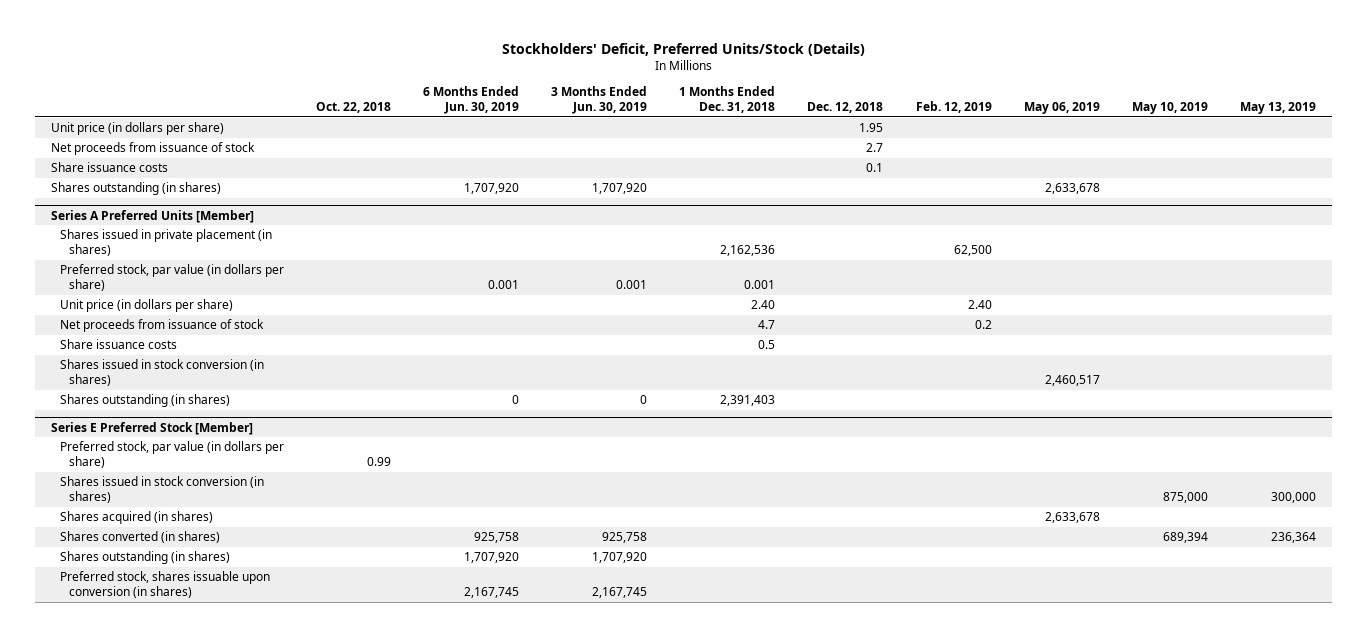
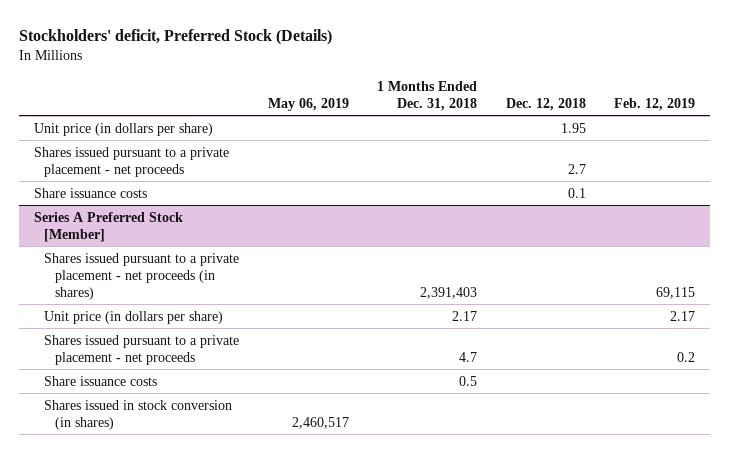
- Stockholders' Deficit, Preferred Units/Stock (Details)
+ Stockholders' deficit, Preferred Stock (Details)
- | Oct. 22, 2018 | 6 Months Ended Jun. 30, 2019 | 3 Months Ended Jun. 30, 2019 | 1 Months Ended Dec. 31, 2018 | Dec. 12, 2018 | Feb. 12, 2019 | May 06, 2019 | May 10, 2019 | May 13, 2019
+ | May 06, 2019 | 1 Months Ended Dec. 31, 2018 | Dec. 12, 2018 | Feb. 12, 2019
- Net proceeds from issuance of stock | | | | | 2.7 | | | |
+ Shares issued pursuant to a private placement - net proceeds | | | 2.7 |
- Shares outstanding (in shares) | | 1,707,920 | 1,707,920 | | | | 2,633,678 | |
- Series A Preferred Units [Member]
- Shares issued in private placement (in shares) | | | | 2,162,536 | | 62,500 | | |
- Preferred stock, par value (in dollars per share) | | 0.001 | 0.001 | 0.001 | | | | |
- Unit price (in dollars per share) | | | | 2.40 | | 2.40 | | |
- Net proceeds from issuance of stock | | | | 4.7 | | 0.2 | | |
+ Series A Preferred Stock [Member]
+ Shares issued pursuant to a private placement - net proceeds (in shares) | | 2,391,403 | | 69,115
+ Unit price (in dollars per share) | | 2.17 | | 2.17
+ Shares issued pursuant to a private placement - net proceeds | | 4.7 | | 0.2
- Shares outstanding (in shares) | | 0 | 0 | 2,391,403 | | | | |
- Series E Preferred Stock [Member]
- Preferred stock, par value (in dollars per share) | 0.99 | | | | | | | |
- Shares issued in stock conversion (in shares) | | | | | | | | 875,000 | 300,000
- Shares acquired (in shares) | | | | | | | 2,633,678 | |
- Shares converted (in shares) | | 925,758 | 925,758 | | | | | 689,394 | 236,364
- Shares outstanding (in shares) | | 1,707,920 | 1,707,920 | | | | | |
- Preferred stock, shares issuable upon conversion (in shares) | | 2,167,745 | 2,167,745 | | | | | |

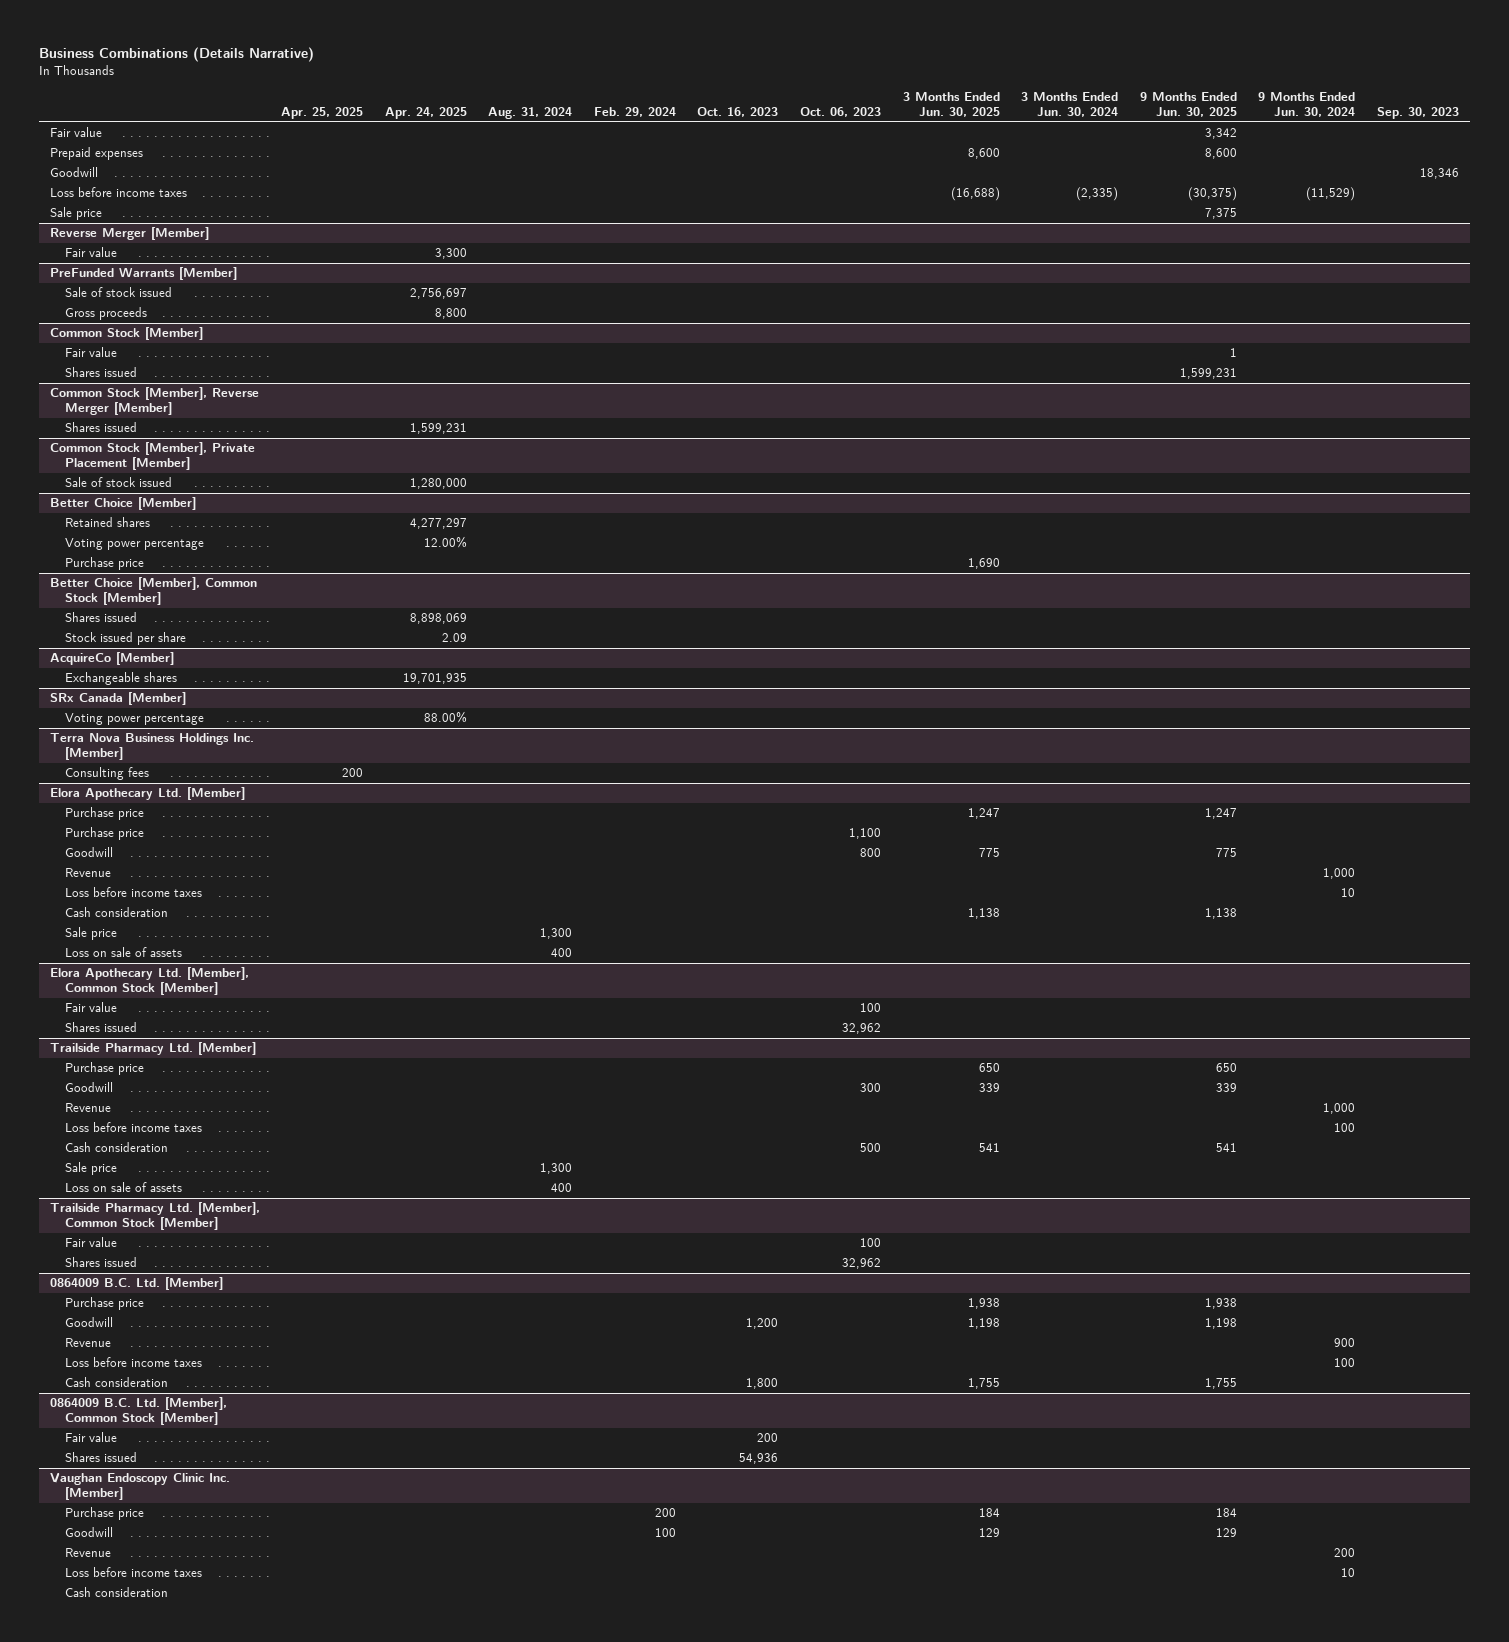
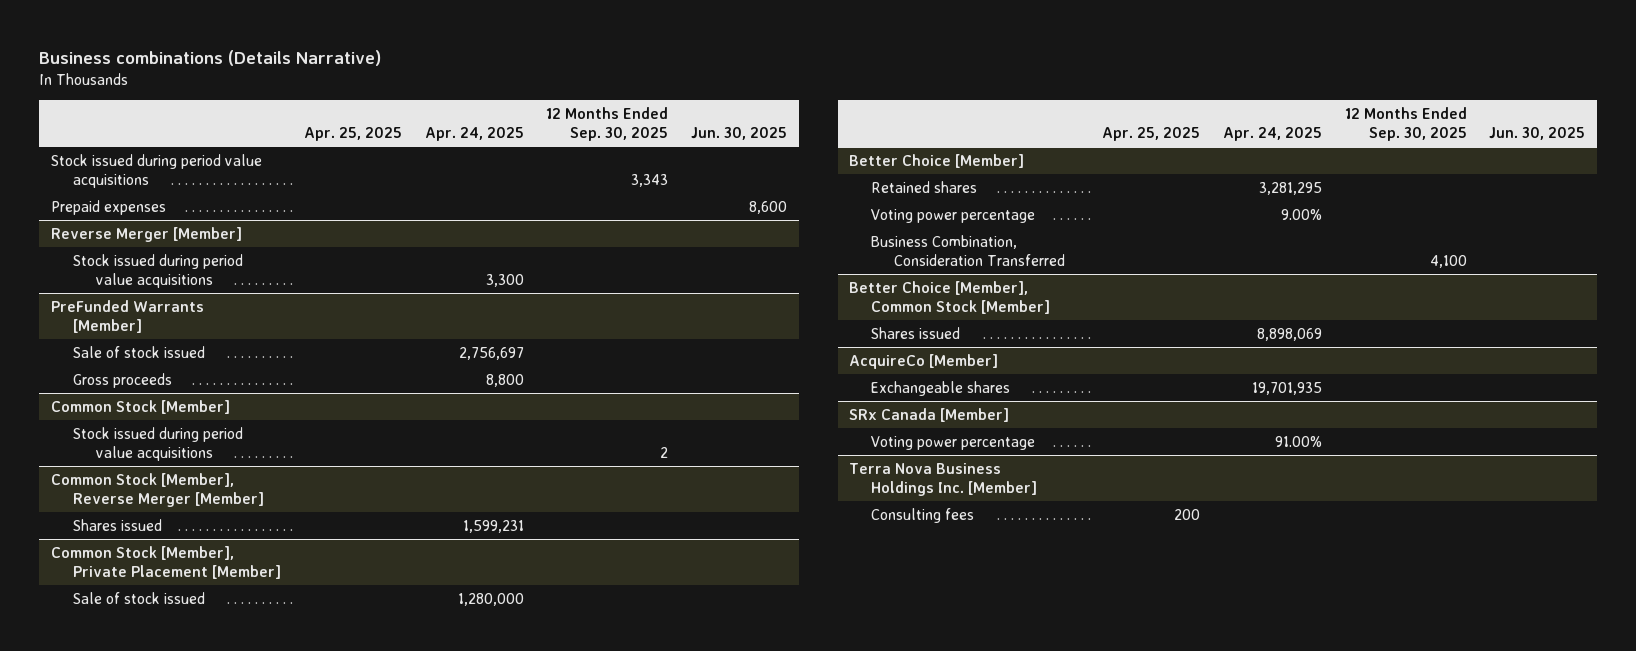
- Business Combinations (Details Narrative)
+ Business combinations (Details Narrative)
- | Apr. 25, 2025 | Apr. 24, 2025 | Aug. 31, 2024 | Feb. 29, 2024 | Oct. 16, 2023 | Oct. 06, 2023 | 3 Months Ended Jun. 30, 2025 | 3 Months Ended Jun. 30, 2024 | 9 Months Ended Jun. 30, 2025 | 9 Months Ended Jun. 30, 2024 | Sep. 30, 2023
+ | Apr. 25, 2025 | Apr. 24, 2025 | 12 Months Ended Sep. 30, 2025 | Jun. 30, 2025
- Fair value | | | | | | | | | 3,342 | |
+ Stock issued during period value acquisitions | | | 3,343 |
- Goodwill | | | | | | | | | | | 18,346
- Loss before income taxes | | | | | | | (16,688) | (2,335) | (30,375) | (11,529) |
- Sale price | | | | | | | | | 7,375 | |
@ Reverse Merger [Member]
- Fair value | | 3,300 | | | | | | | | |
+ Stock issued during period value acquisitions | | 3,300 | |
@ Common Stock [Member]
- Fair value | | | | | | | | | 1 | |
- Shares issued | | | | | | | | | 1,599,231 | |
+ Stock issued during period value acquisitions | | | 2 |
@ Better Choice [Member]
- Retained shares | | 4,277,297 | | | | | | | | |
- Voting power percentage | | 12.00% | | | | | | | | |
- Purchase price | | | | | | | 1,690 | | | |
+ Retained shares | | 3,281,295 | |
+ Voting power percentage | | 9.00% | |
+ Business Combination, Consideration Transferred | | | 4,100 |
@ Better Choice [Member], Common Stock [Member]
- Stock issued per share | | 2.09 | | | | | | | | |
@ SRx Canada [Member]
- Voting power percentage | | 88.00% | | | | | | | | |
+ Voting power percentage | | 91.00% | |
- Elora Apothecary Ltd. [Member]
- Purchase price | | | | | | | 1,247 | | 1,247 | |
- Purchase price | | | | | | 1,100 | | | | |
- Goodwill | | | | | | 800 | 775 | | 775 | |
- Revenue | | | | | | | | | | 1,000 |
- Loss before income taxes | | | | | | | | | | 10 |
- Cash consideration | | | | | | | 1,138 | | 1,138 | |
- Sale price | | | 1,300 | | | | | | | |
- Loss on sale of assets | | | 400 | | | | | | | |
- Elora Apothecary Ltd. [Member], Common Stock [Member]
- Fair value | | | | | | 100 | | | | |
- Shares issued | | | | | | 32,962 | | | | |
- Trailside Pharmacy Ltd. [Member]
- Purchase price | | | | | | | 650 | | 650 | |
- Goodwill | | | | | | 300 | 339 | | 339 | |
- Revenue | | | | | | | | | | 1,000 |
- Loss before income taxes | | | | | | | | | | 100 |
- Cash consideration | | | | | | 500 | 541 | | 541 | |
- Sale price | | | 1,300 | | | | | | | |
- Loss on sale of assets | | | 400 | | | | | | | |
- Trailside Pharmacy Ltd. [Member], Common Stock [Member]
- Fair value | | | | | | 100 | | | | |
- Shares issued | | | | | | 32,962 | | | | |
- 0864009 B.C. Ltd. [Member]
- Purchase price | | | | | | | 1,938 | | 1,938 | |
- Goodwill | | | | | 1,200 | | 1,198 | | 1,198 | |
- Revenue | | | | | | | | | | 900 |
- Loss before income taxes | | | | | | | | | | 100 |
- Cash consideration | | | | | 1,800 | | 1,755 | | 1,755 | |
- 0864009 B.C. Ltd. [Member], Common Stock [Member]
- Fair value | | | | | 200 | | | | | |
- Shares issued | | | | | 54,936 | | | | | |
- Vaughan Endoscopy Clinic Inc. [Member]
- Purchase price | | | | 200 | | | 184 | | 184 | |
- Goodwill | | | | 100 | | | 129 | | 129 | |
- Revenue | | | | | | | | | | 200 |
- Loss before income taxes | | | | | | | | | | 10 |
- Cash consideration

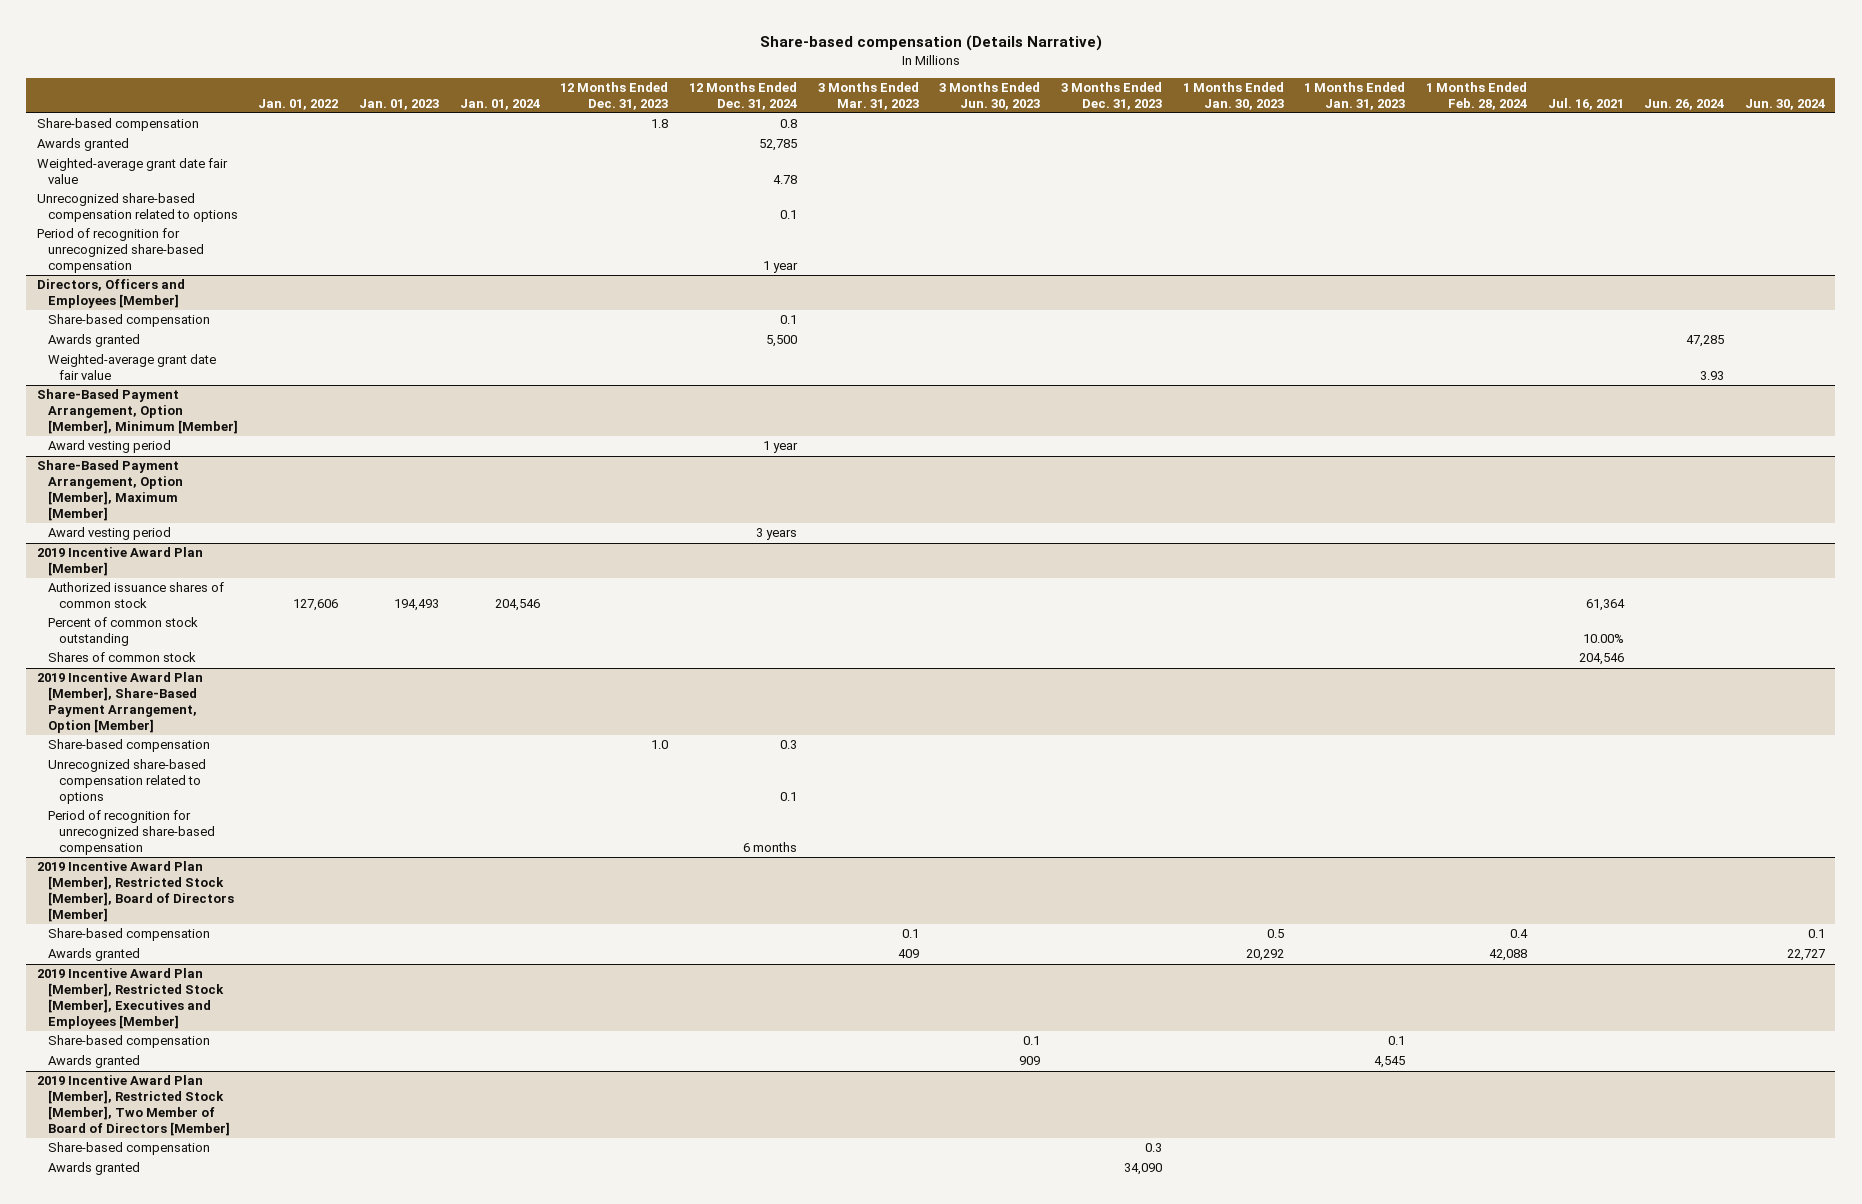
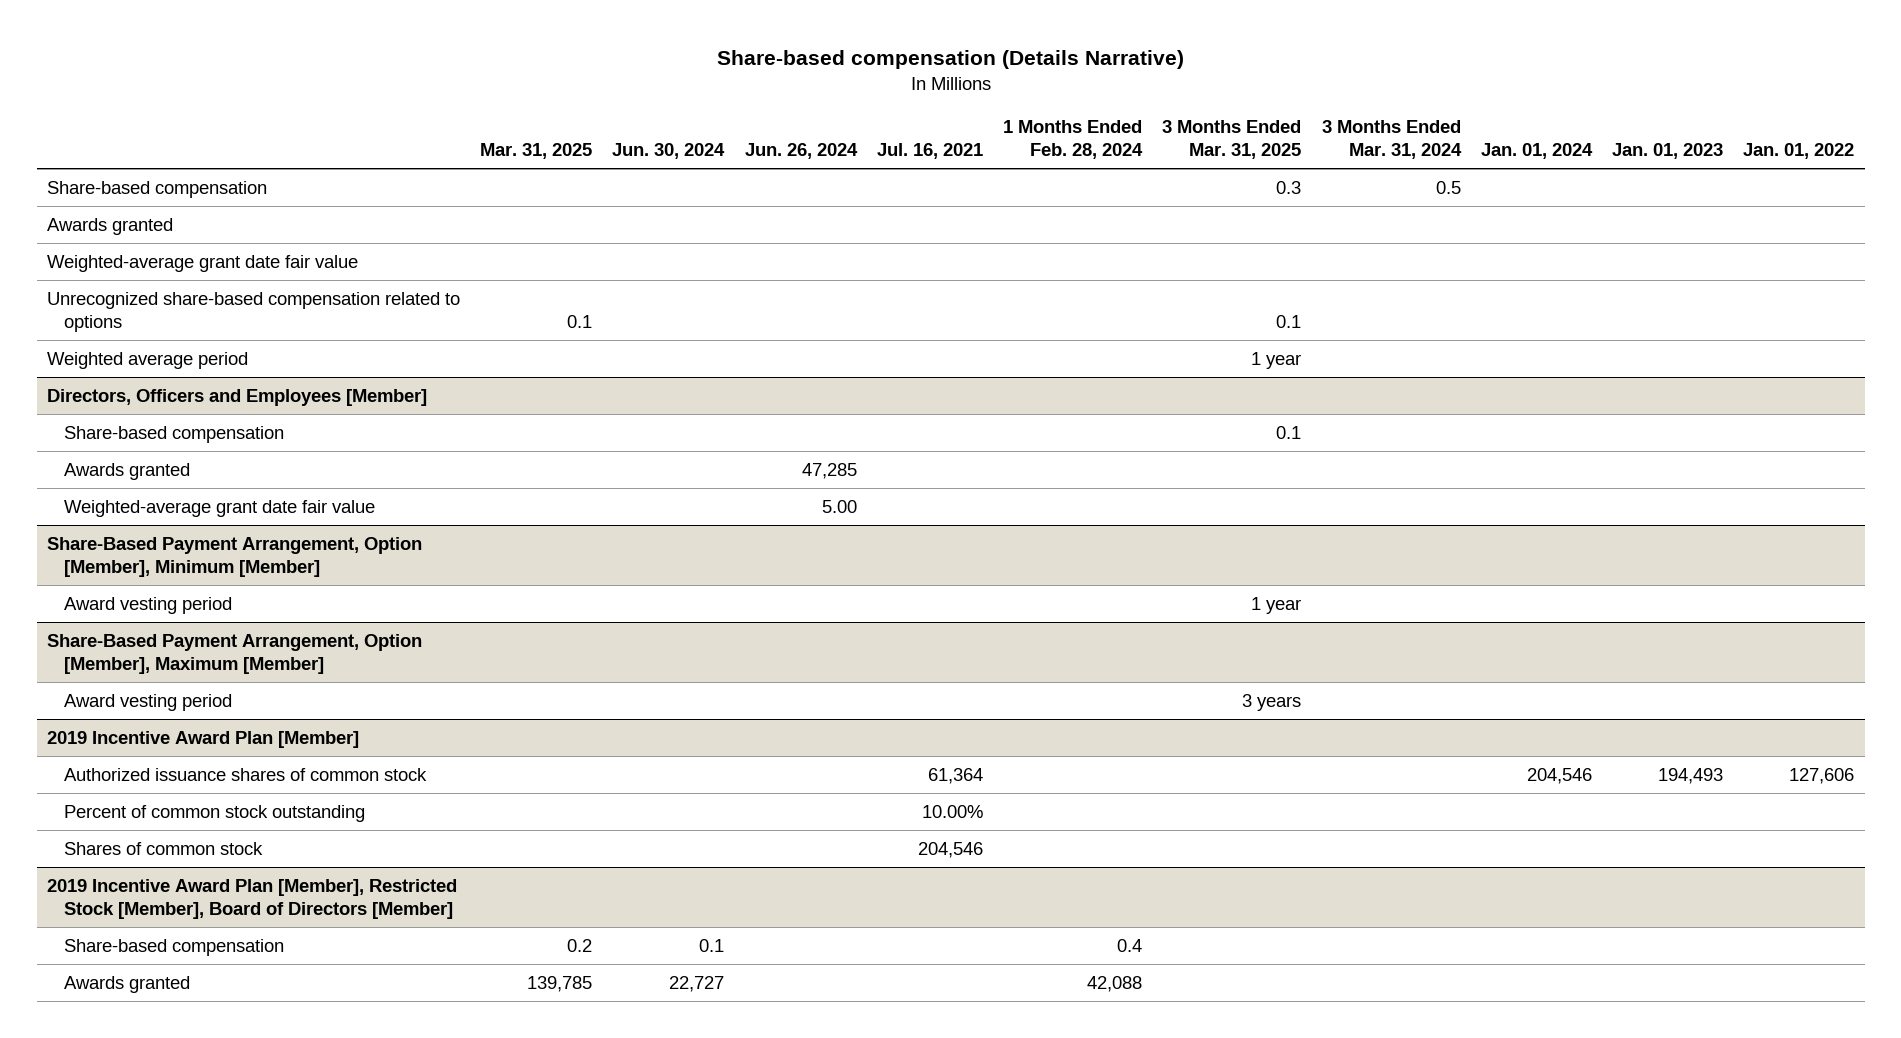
- | Jan. 01, 2022 | Jan. 01, 2023 | Jan. 01, 2024 | 12 Months Ended Dec. 31, 2023 | 12 Months Ended Dec. 31, 2024 | 3 Months Ended Mar. 31, 2023 | 3 Months Ended Jun. 30, 2023 | 3 Months Ended Dec. 31, 2023 | 1 Months Ended Jan. 30, 2023 | 1 Months Ended Jan. 31, 2023 | 1 Months Ended Feb. 28, 2024 | Jul. 16, 2021 | Jun. 26, 2024 | Jun. 30, 2024
+ | Mar. 31, 2025 | Jun. 30, 2024 | Jun. 26, 2024 | Jul. 16, 2021 | 1 Months Ended Feb. 28, 2024 | 3 Months Ended Mar. 31, 2025 | 3 Months Ended Mar. 31, 2024 | Jan. 01, 2024 | Jan. 01, 2023 | Jan. 01, 2022
- Period of recognition for unrecognized share-based compensation | | | | | 1 year | | | | | | | | |
+ Weighted average period | | | | | | 1 year | | | |
@ Directors, Officers and Employees [Member]
- Weighted-average grant date fair value | | | | | | | | | | | | | 3.93 |
+ Weighted-average grant date fair value | | | 5.00 | | | | | | |
- 2019 Incentive Award Plan [Member], Share-Based Payment Arrangement, Option [Member]
- Share-based compensation | | | | 1.0 | 0.3 | | | | | | | | |
- Unrecognized share-based compensation related to options | | | | | 0.1 | | | | | | | | |
- Period of recognition for unrecognized share-based compensation | | | | | 6 months | | | | | | | | |
- 2019 Incentive Award Plan [Member], Restricted Stock [Member], Executives and Employees [Member]
- Share-based compensation | | | | | | | 0.1 | | | 0.1 | | | |
- Awards granted | | | | | | | 909 | | | 4,545 | | | |
- 2019 Incentive Award Plan [Member], Restricted Stock [Member], Two Member of Board of Directors [Member]
- Share-based compensation | | | | | | | | 0.3 | | | | | |
- Awards granted | | | | | | | | 34,090 | | | | | |

